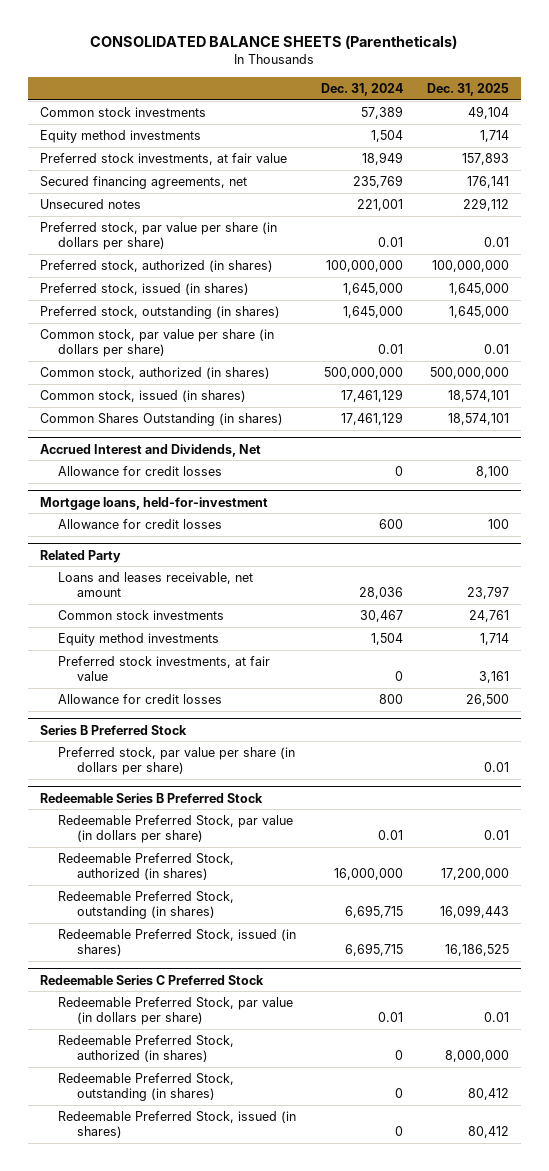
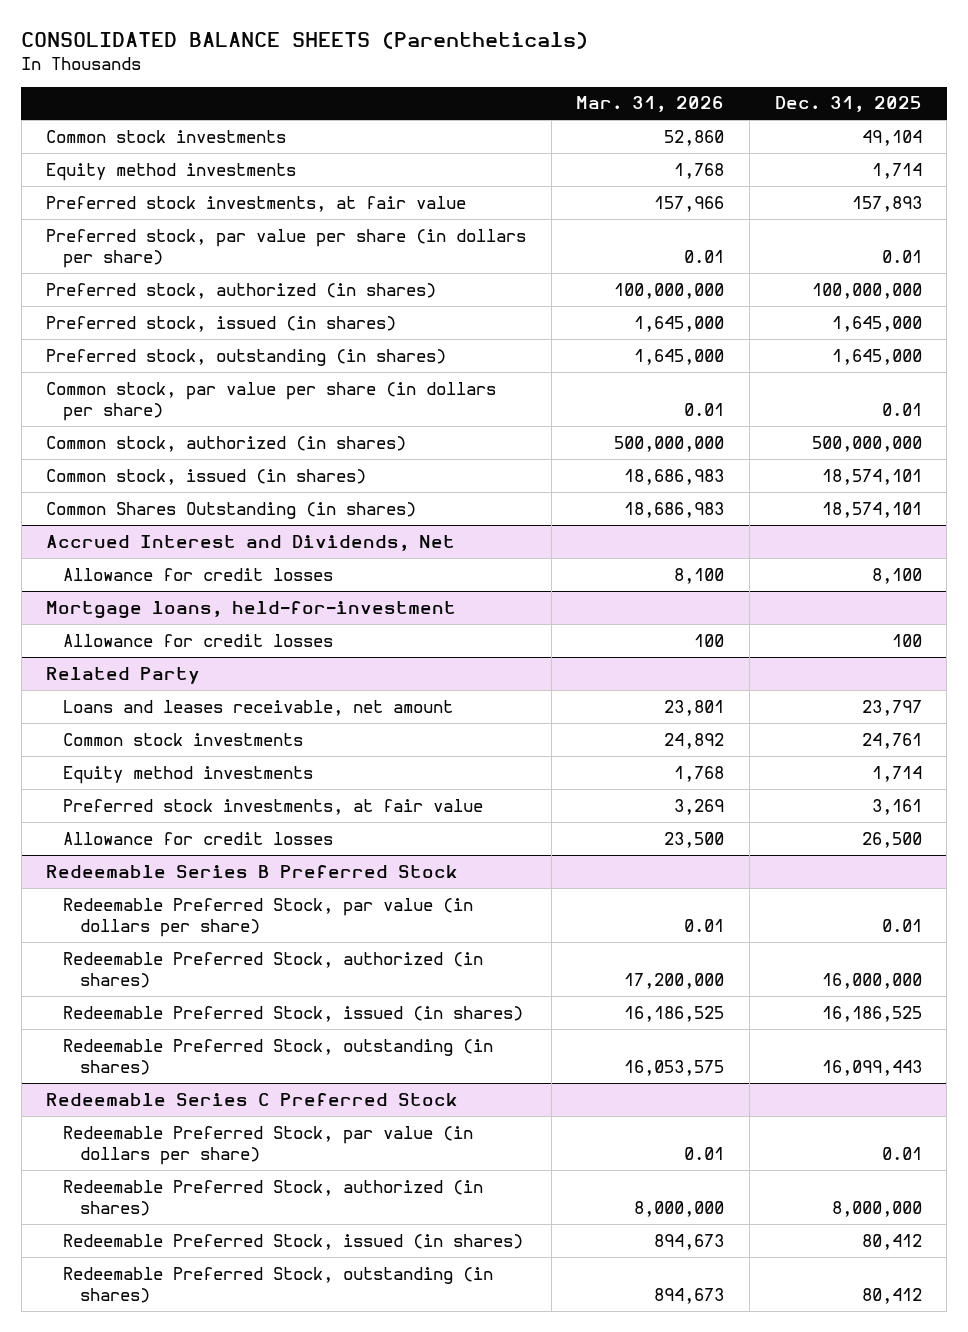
- | Dec. 31, 2024 | Dec. 31, 2025
+ | Mar. 31, 2026 | Dec. 31, 2025
- Secured financing agreements, net | 235,769 | 176,141
- Unsecured notes | 221,001 | 229,112
- Series B Preferred Stock
- Preferred stock, par value per share (in dollars per share) | | 0.01
@ Redeemable Series B Preferred Stock
- Redeemable Preferred Stock, authorized (in shares) | 16,000,000 | 17,200,000
+ Redeemable Preferred Stock, authorized (in shares) | 17,200,000 | 16,000,000
moved down: Redeemable Preferred Stock, outstanding (in shares) | 16,053,575 | 16,099,443
@ Redeemable Series C Preferred Stock
moved down: Redeemable Preferred Stock, outstanding (in shares) | 894,673 | 80,412

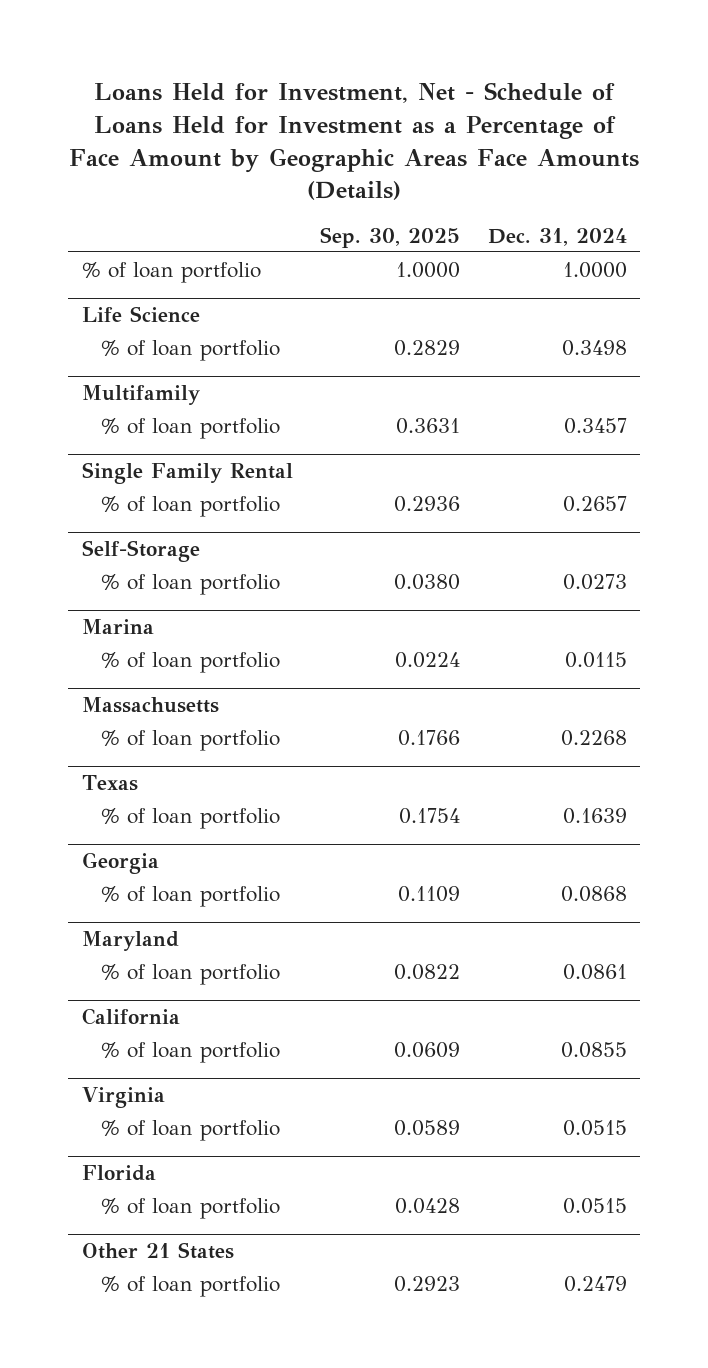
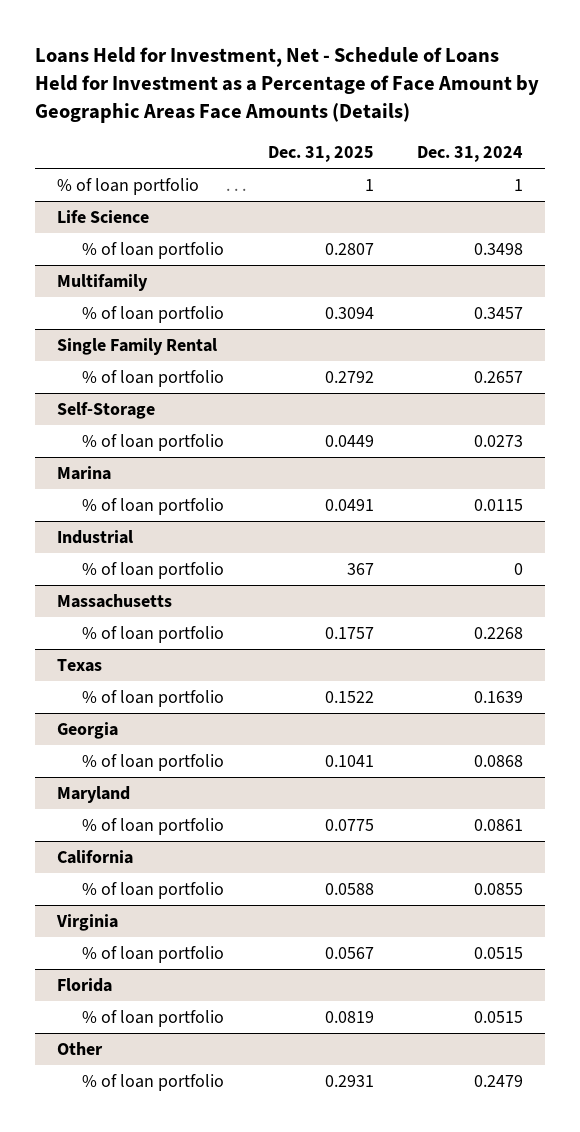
- | Sep. 30, 2025 | Dec. 31, 2024
+ | Dec. 31, 2025 | Dec. 31, 2024
- % of loan portfolio | 1.0000 | 1.0000
+ % of loan portfolio | 1 | 1
+ Industrial
+ % of loan portfolio | 367 | 0
- Other 21 States
+ Other

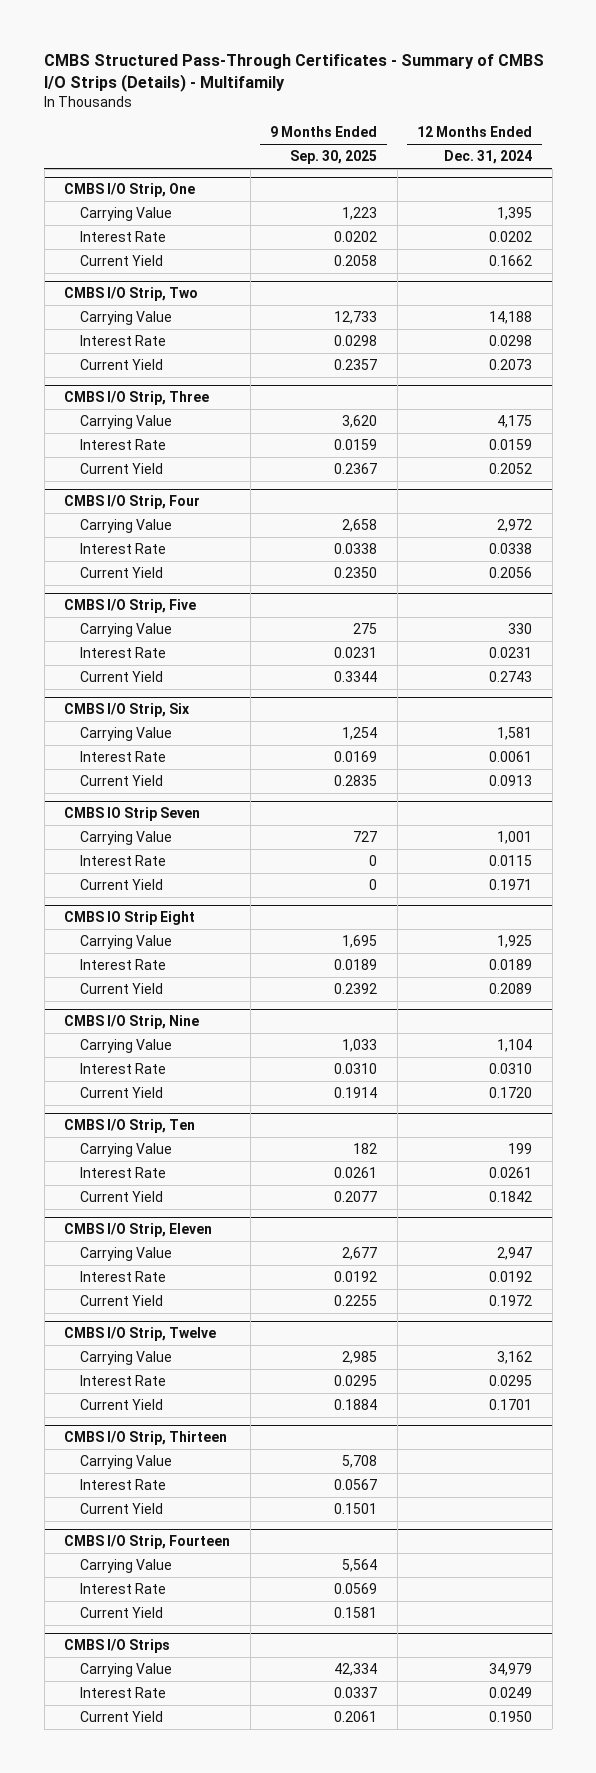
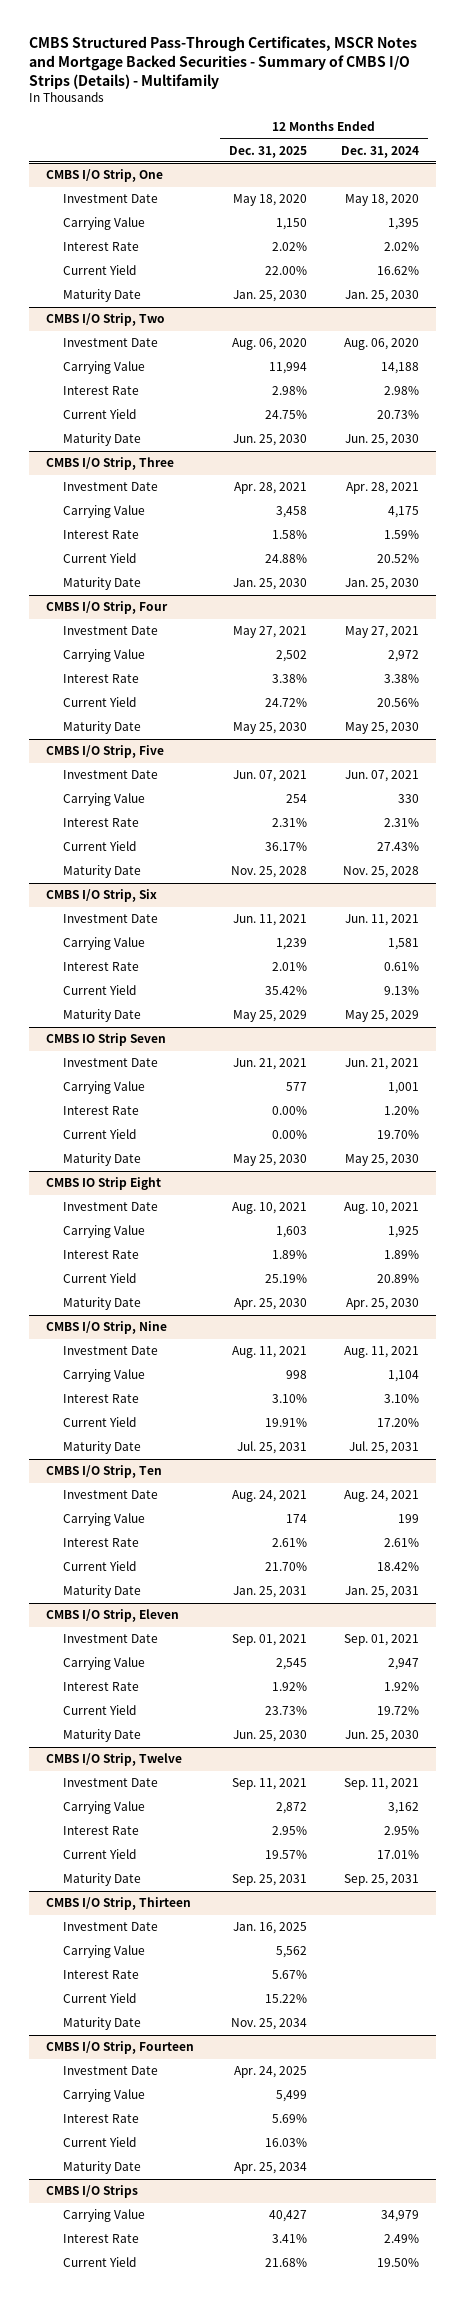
- CMBS Structured Pass-Through Certificates - Summary of CMBS I/O Strips (Details) - Multifamily
+ CMBS Structured Pass-Through Certificates, MSCR Notes and Mortgage Backed Securities - Summary of CMBS I/O Strips (Details) - Multifamily
- | 9 Months Ended Sep. 30, 2025 | 12 Months Ended Dec. 31, 2024
+ | 12 Months Ended Dec. 31, 2025 | 12 Months Ended Dec. 31, 2024
@ CMBS I/O Strip, One
+ Investment Date | May 18, 2020 | May 18, 2020
- Interest Rate | 0.0202 | 0.0202
- Current Yield | 0.2058 | 0.1662
+ Interest Rate | 2.02% | 2.02%
+ Current Yield | 22.00% | 16.62%
+ Maturity Date | Jan. 25, 2030 | Jan. 25, 2030
@ CMBS I/O Strip, Two
+ Investment Date | Aug. 06, 2020 | Aug. 06, 2020
- Interest Rate | 0.0298 | 0.0298
- Current Yield | 0.2357 | 0.2073
+ Interest Rate | 2.98% | 2.98%
+ Current Yield | 24.75% | 20.73%
+ Maturity Date | Jun. 25, 2030 | Jun. 25, 2030
@ CMBS I/O Strip, Three
+ Investment Date | Apr. 28, 2021 | Apr. 28, 2021
- Interest Rate | 0.0159 | 0.0159
- Current Yield | 0.2367 | 0.2052
+ Interest Rate | 1.58% | 1.59%
+ Current Yield | 24.88% | 20.52%
+ Maturity Date | Jan. 25, 2030 | Jan. 25, 2030
@ CMBS I/O Strip, Four
+ Investment Date | May 27, 2021 | May 27, 2021
- Interest Rate | 0.0338 | 0.0338
- Current Yield | 0.2350 | 0.2056
+ Interest Rate | 3.38% | 3.38%
+ Current Yield | 24.72% | 20.56%
+ Maturity Date | May 25, 2030 | May 25, 2030
@ CMBS I/O Strip, Five
+ Investment Date | Jun. 07, 2021 | Jun. 07, 2021
- Interest Rate | 0.0231 | 0.0231
- Current Yield | 0.3344 | 0.2743
+ Interest Rate | 2.31% | 2.31%
+ Current Yield | 36.17% | 27.43%
+ Maturity Date | Nov. 25, 2028 | Nov. 25, 2028
@ CMBS I/O Strip, Six
+ Investment Date | Jun. 11, 2021 | Jun. 11, 2021
- Interest Rate | 0.0169 | 0.0061
- Current Yield | 0.2835 | 0.0913
+ Interest Rate | 2.01% | 0.61%
+ Current Yield | 35.42% | 9.13%
+ Maturity Date | May 25, 2029 | May 25, 2029
@ CMBS IO Strip Seven
+ Investment Date | Jun. 21, 2021 | Jun. 21, 2021
- Interest Rate | 0 | 0.0115
- Current Yield | 0 | 0.1971
+ Interest Rate | 0.00% | 1.20%
+ Current Yield | 0.00% | 19.70%
+ Maturity Date | May 25, 2030 | May 25, 2030
@ CMBS IO Strip Eight
+ Investment Date | Aug. 10, 2021 | Aug. 10, 2021
- Interest Rate | 0.0189 | 0.0189
- Current Yield | 0.2392 | 0.2089
+ Interest Rate | 1.89% | 1.89%
+ Current Yield | 25.19% | 20.89%
+ Maturity Date | Apr. 25, 2030 | Apr. 25, 2030
@ CMBS I/O Strip, Nine
+ Investment Date | Aug. 11, 2021 | Aug. 11, 2021
- Interest Rate | 0.0310 | 0.0310
- Current Yield | 0.1914 | 0.1720
+ Interest Rate | 3.10% | 3.10%
+ Current Yield | 19.91% | 17.20%
+ Maturity Date | Jul. 25, 2031 | Jul. 25, 2031
@ CMBS I/O Strip, Ten
+ Investment Date | Aug. 24, 2021 | Aug. 24, 2021
- Interest Rate | 0.0261 | 0.0261
- Current Yield | 0.2077 | 0.1842
+ Interest Rate | 2.61% | 2.61%
+ Current Yield | 21.70% | 18.42%
+ Maturity Date | Jan. 25, 2031 | Jan. 25, 2031
@ CMBS I/O Strip, Eleven
+ Investment Date | Sep. 01, 2021 | Sep. 01, 2021
- Interest Rate | 0.0192 | 0.0192
- Current Yield | 0.2255 | 0.1972
+ Interest Rate | 1.92% | 1.92%
+ Current Yield | 23.73% | 19.72%
+ Maturity Date | Jun. 25, 2030 | Jun. 25, 2030
@ CMBS I/O Strip, Twelve
+ Investment Date | Sep. 11, 2021 | Sep. 11, 2021
- Interest Rate | 0.0295 | 0.0295
- Current Yield | 0.1884 | 0.1701
+ Interest Rate | 2.95% | 2.95%
+ Current Yield | 19.57% | 17.01%
+ Maturity Date | Sep. 25, 2031 | Sep. 25, 2031
@ CMBS I/O Strip, Thirteen
+ Investment Date | Jan. 16, 2025 |
+ Maturity Date | Nov. 25, 2034 |
@ CMBS I/O Strip, Fourteen
+ Investment Date | Apr. 24, 2025 |
+ Maturity Date | Apr. 25, 2034 |
@ CMBS I/O Strips
- Interest Rate | 0.0337 | 0.0249
- Current Yield | 0.2061 | 0.1950
+ Interest Rate | 3.41% | 2.49%
+ Current Yield | 21.68% | 19.50%

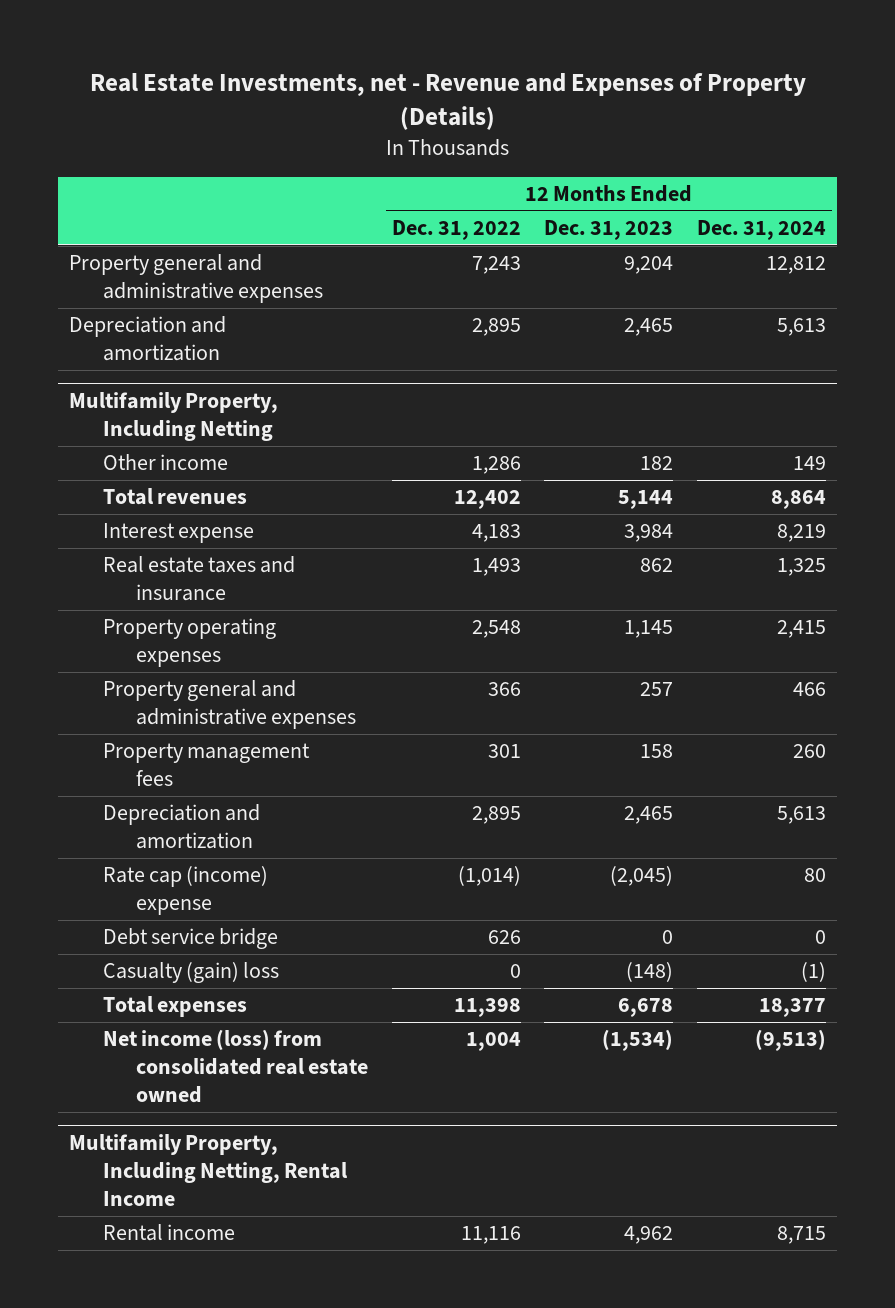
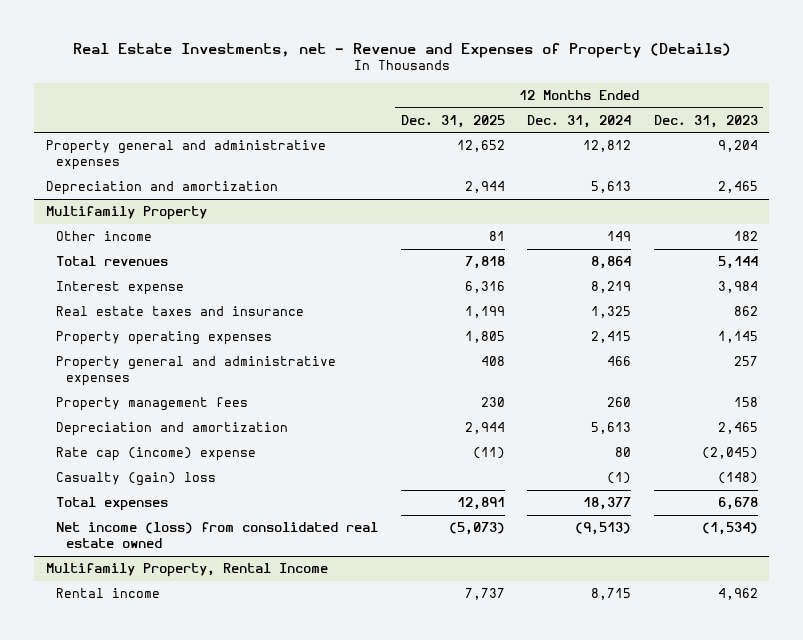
- | 12 Months Ended Dec. 31, 2022 | 12 Months Ended Dec. 31, 2023 | 12 Months Ended Dec. 31, 2024
+ | 12 Months Ended Dec. 31, 2025 | 12 Months Ended Dec. 31, 2024 | 12 Months Ended Dec. 31, 2023
- Multifamily Property, Including Netting
+ Multifamily Property
- Debt service bridge | 626 | 0 | 0
- Multifamily Property, Including Netting, Rental Income
+ Multifamily Property, Rental Income

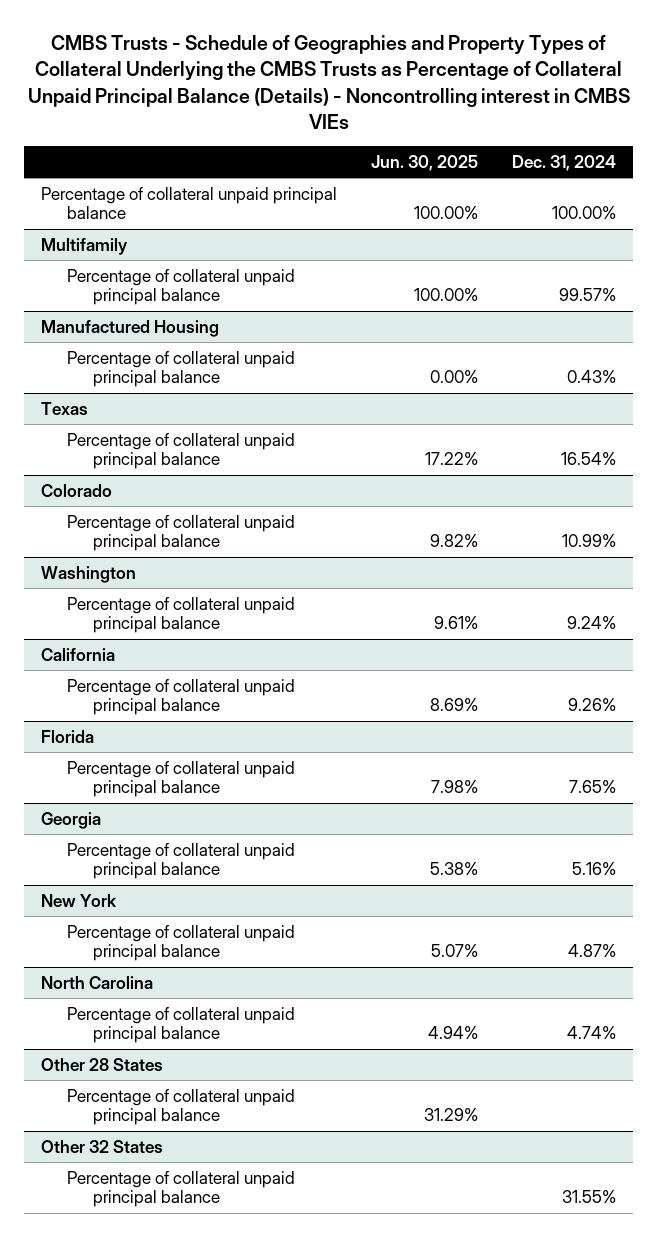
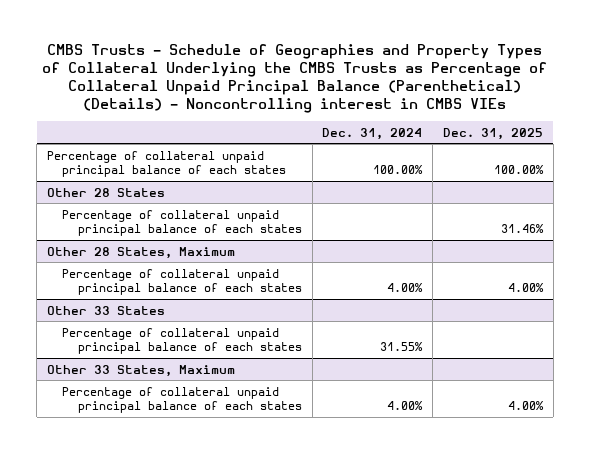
- CMBS Trusts - Schedule of Geographies and Property Types of Collateral Underlying the CMBS Trusts as Percentage of Collateral Unpaid Principal Balance (Details) - Noncontrolling interest in CMBS VIEs
+ CMBS Trusts - Schedule of Geographies and Property Types of Collateral Underlying the CMBS Trusts as Percentage of Collateral Unpaid Principal Balance (Parenthetical) (Details) - Noncontrolling interest in CMBS VIEs
- | Jun. 30, 2025 | Dec. 31, 2024
+ | Dec. 31, 2024 | Dec. 31, 2025
- Percentage of collateral unpaid principal balance | 100.00% | 100.00%
- Multifamily
- Percentage of collateral unpaid principal balance | 100.00% | 99.57%
- Manufactured Housing
- Percentage of collateral unpaid principal balance | 0.00% | 0.43%
- Texas
- Percentage of collateral unpaid principal balance | 17.22% | 16.54%
- Colorado
- Percentage of collateral unpaid principal balance | 9.82% | 10.99%
- Washington
- Percentage of collateral unpaid principal balance | 9.61% | 9.24%
- California
- Percentage of collateral unpaid principal balance | 8.69% | 9.26%
- Florida
- Percentage of collateral unpaid principal balance | 7.98% | 7.65%
- Georgia
- Percentage of collateral unpaid principal balance | 5.38% | 5.16%
- New York
- Percentage of collateral unpaid principal balance | 5.07% | 4.87%
- North Carolina
- Percentage of collateral unpaid principal balance | 4.94% | 4.74%
+ Percentage of collateral unpaid principal balance of each states | 100.00% | 100.00%
@ Other 28 States
- Percentage of collateral unpaid principal balance | 31.29% |
- Other 32 States
- Percentage of collateral unpaid principal balance | | 31.55%
@ Other 28 States
+ Percentage of collateral unpaid principal balance of each states | | 31.46%
+ Other 28 States, Maximum
+ Percentage of collateral unpaid principal balance of each states | 4.00% | 4.00%
+ Other 33 States
+ Percentage of collateral unpaid principal balance of each states | 31.55% |
+ Other 33 States, Maximum
+ Percentage of collateral unpaid principal balance of each states | 4.00% | 4.00%

